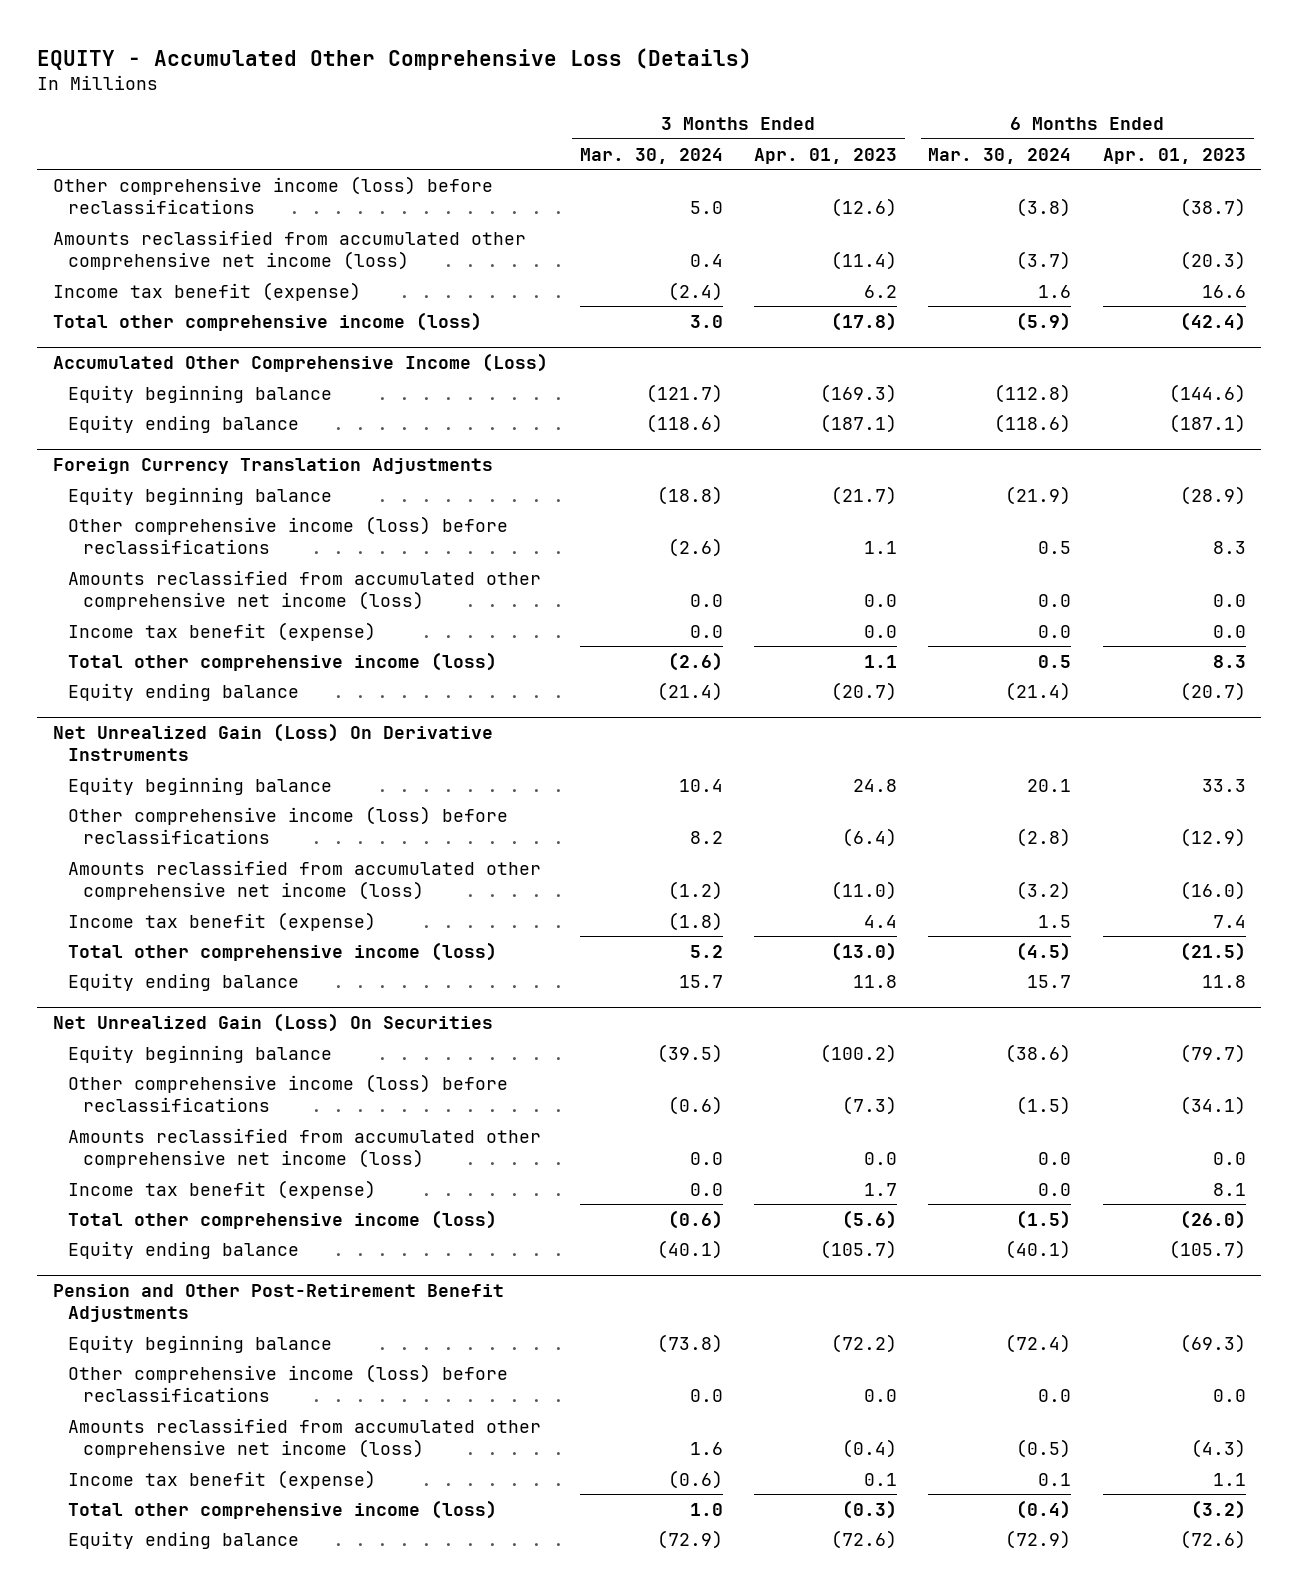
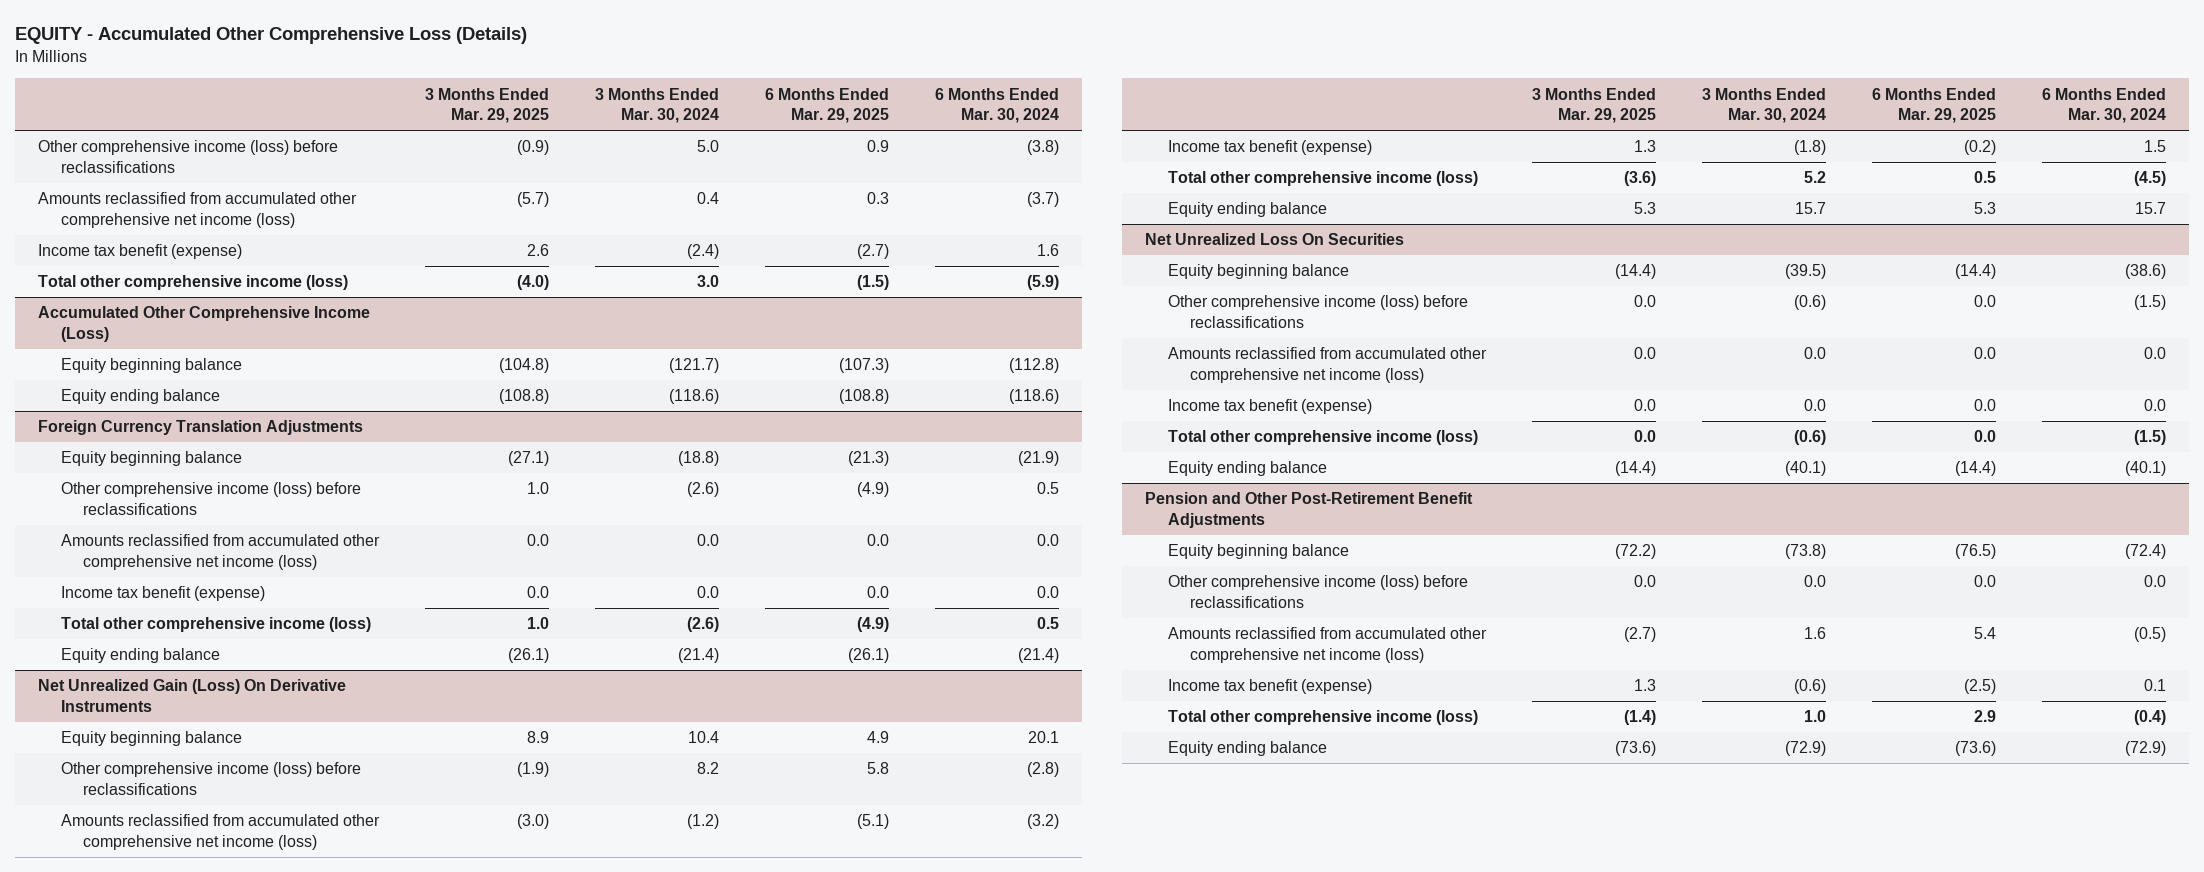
- | 3 Months Ended Mar. 30, 2024 | 3 Months Ended Apr. 01, 2023 | 6 Months Ended Mar. 30, 2024 | 6 Months Ended Apr. 01, 2023
+ | 3 Months Ended Mar. 29, 2025 | 3 Months Ended Mar. 30, 2024 | 6 Months Ended Mar. 29, 2025 | 6 Months Ended Mar. 30, 2024
- Net Unrealized Gain (Loss) On Securities
+ Net Unrealized Loss On Securities

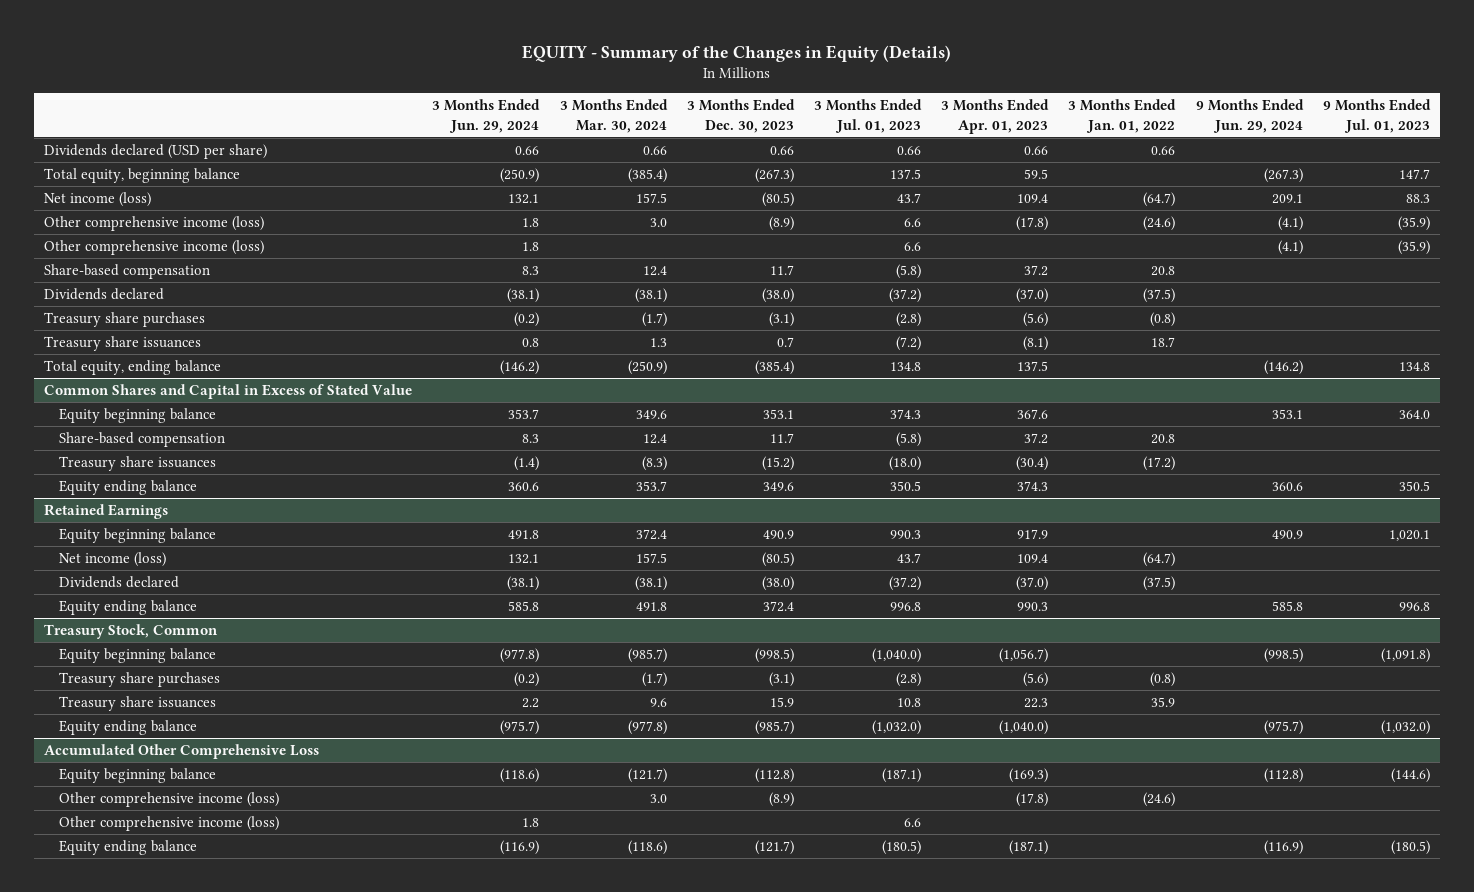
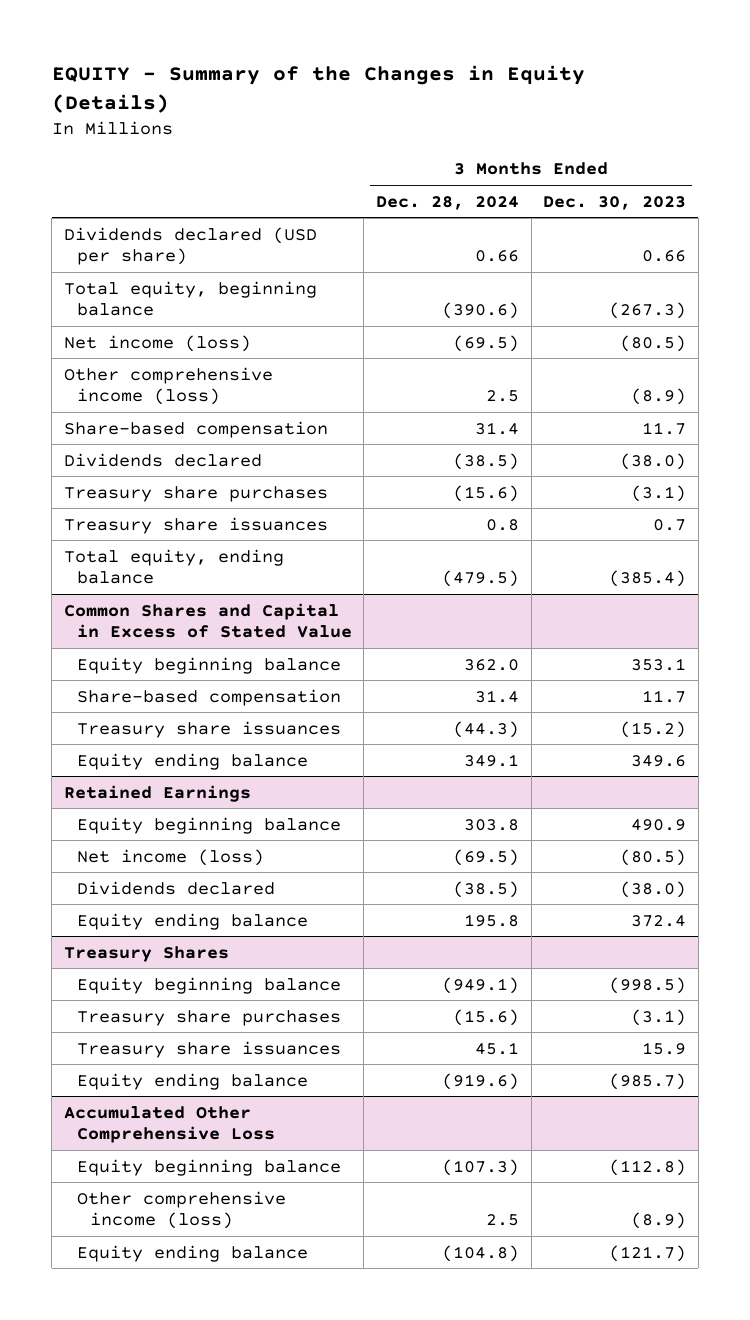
- | 3 Months Ended Jun. 29, 2024 | 3 Months Ended Mar. 30, 2024 | 3 Months Ended Dec. 30, 2023 | 3 Months Ended Jul. 01, 2023 | 3 Months Ended Apr. 01, 2023 | 3 Months Ended Jan. 01, 2022 | 9 Months Ended Jun. 29, 2024 | 9 Months Ended Jul. 01, 2023
+ | 3 Months Ended Dec. 28, 2024 | 3 Months Ended Dec. 30, 2023
- Other comprehensive income (loss) | 1.8 | | | 6.6 | | | (4.1) | (35.9)
- Treasury Stock, Common
+ Treasury Shares
@ Accumulated Other Comprehensive Loss
- Other comprehensive income (loss) | 1.8 | | | 6.6 | | | |

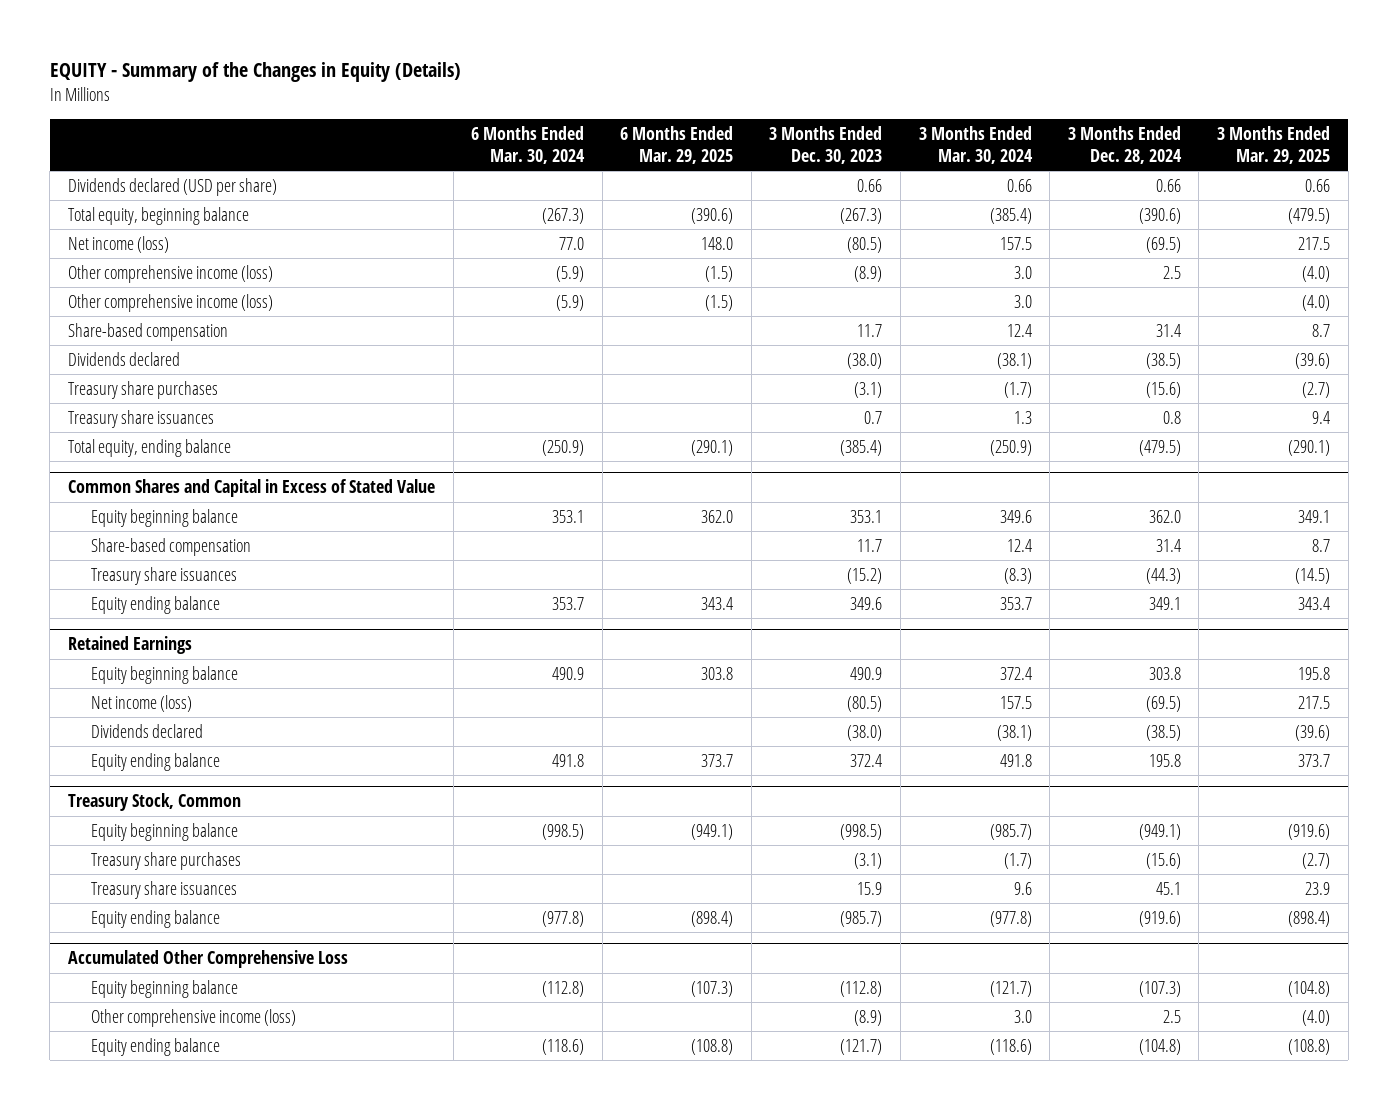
- | 3 Months Ended Dec. 28, 2024 | 3 Months Ended Dec. 30, 2023
+ | 6 Months Ended Mar. 30, 2024 | 6 Months Ended Mar. 29, 2025 | 3 Months Ended Dec. 30, 2023 | 3 Months Ended Mar. 30, 2024 | 3 Months Ended Dec. 28, 2024 | 3 Months Ended Mar. 29, 2025
+ Other comprehensive income (loss) | (5.9) | (1.5) | | 3.0 | | (4.0)
- Treasury Shares
+ Treasury Stock, Common

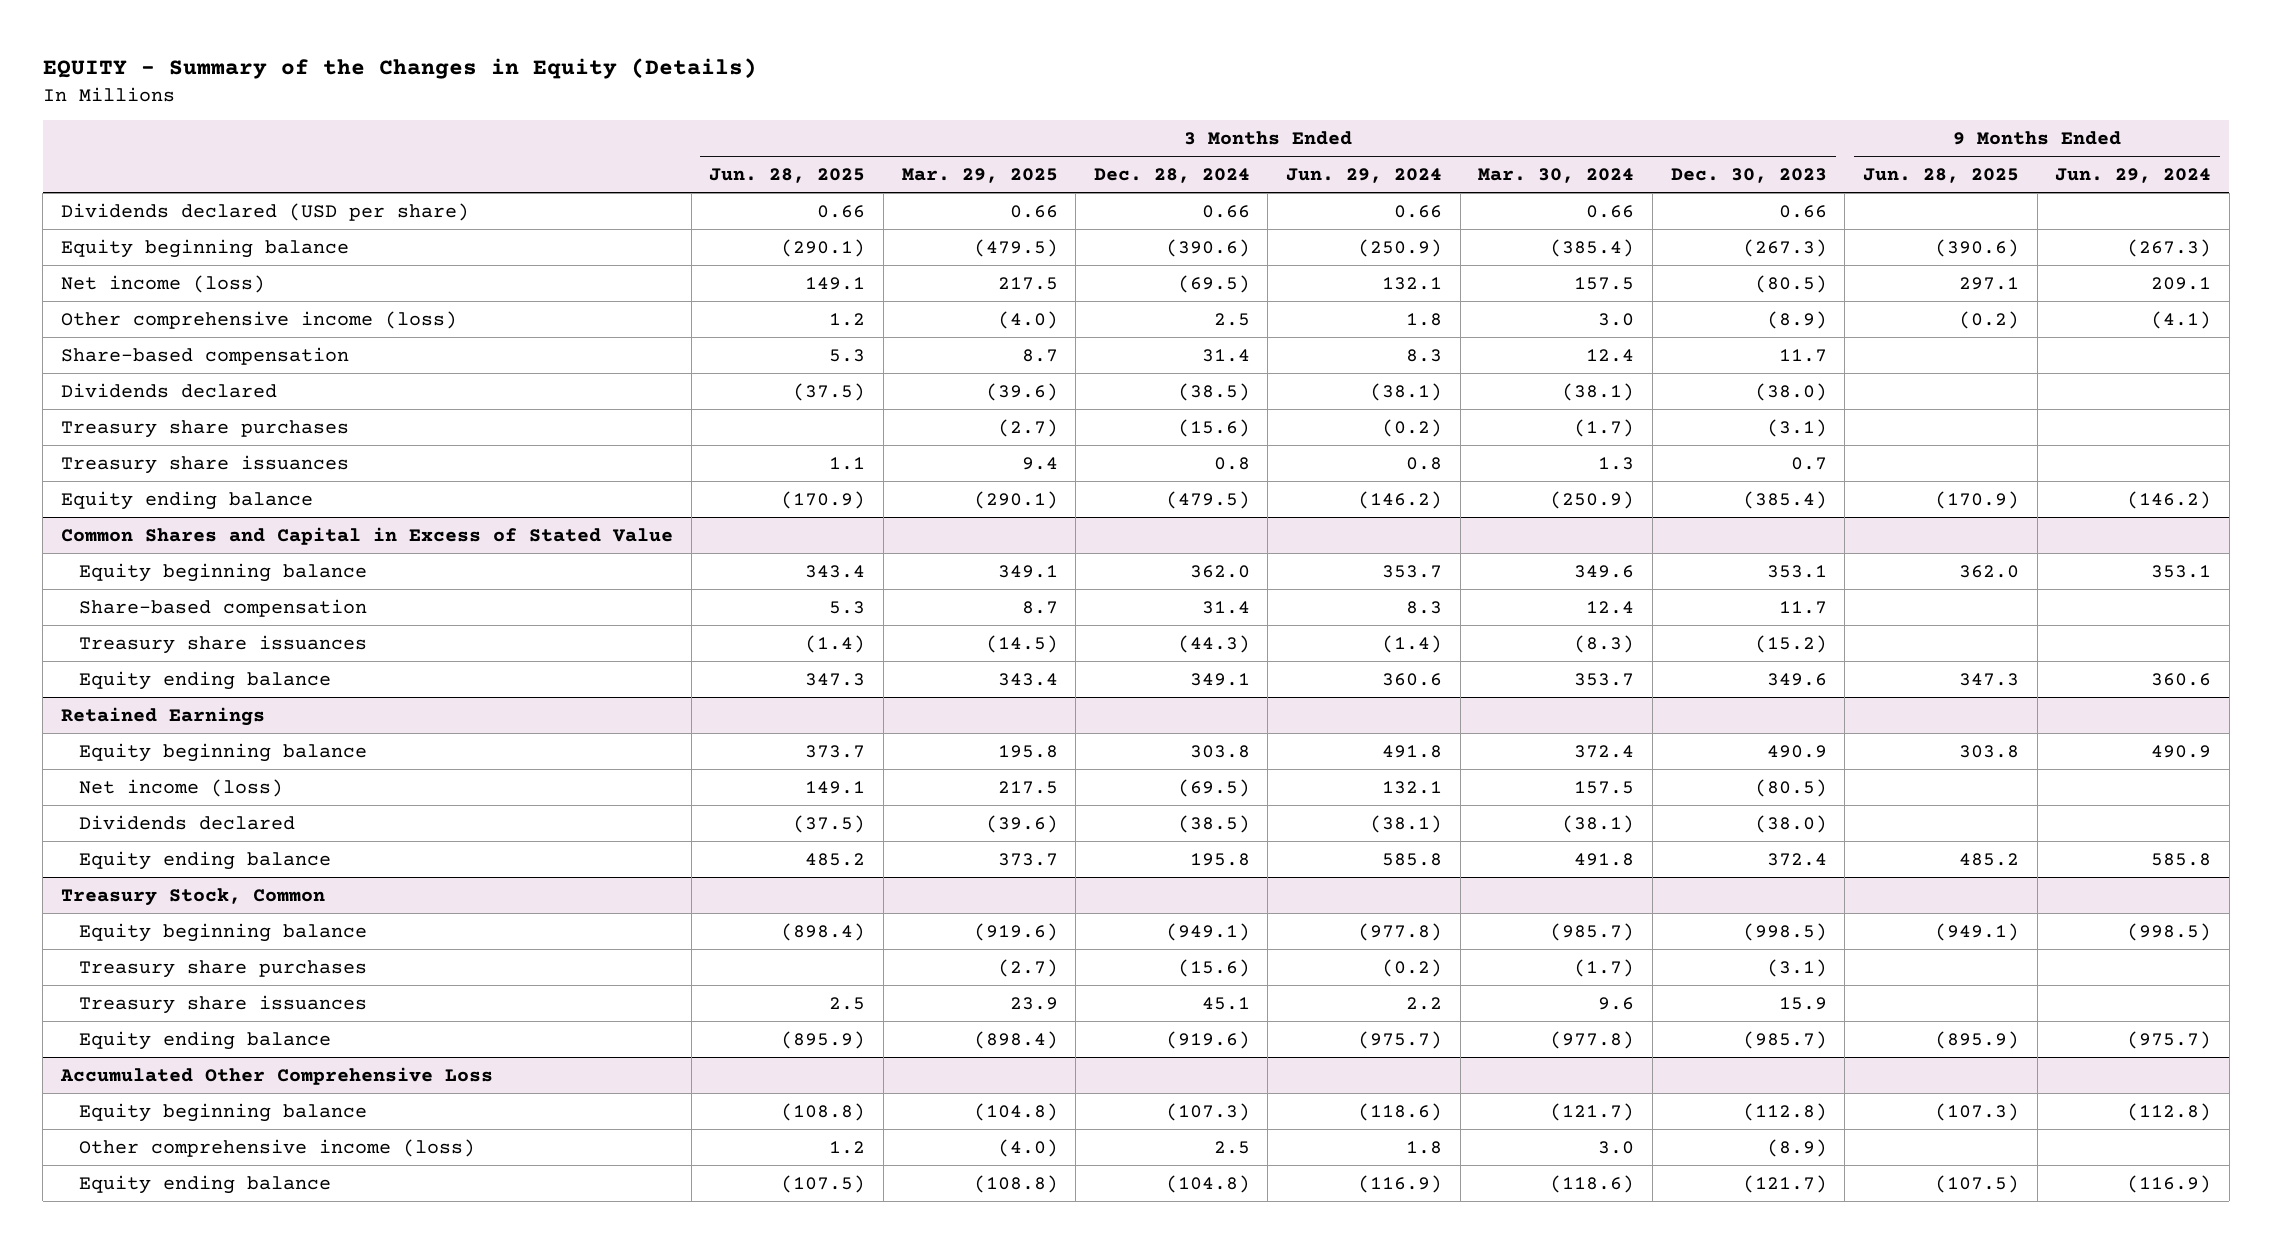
- | 6 Months Ended Mar. 30, 2024 | 6 Months Ended Mar. 29, 2025 | 3 Months Ended Dec. 30, 2023 | 3 Months Ended Mar. 30, 2024 | 3 Months Ended Dec. 28, 2024 | 3 Months Ended Mar. 29, 2025
+ | 3 Months Ended Jun. 28, 2025 | 3 Months Ended Mar. 29, 2025 | 3 Months Ended Dec. 28, 2024 | 3 Months Ended Jun. 29, 2024 | 3 Months Ended Mar. 30, 2024 | 3 Months Ended Dec. 30, 2023 | 9 Months Ended Jun. 28, 2025 | 9 Months Ended Jun. 29, 2024
- Total equity, beginning balance | (267.3) | (390.6) | (267.3) | (385.4) | (390.6) | (479.5)
+ Equity beginning balance | (290.1) | (479.5) | (390.6) | (250.9) | (385.4) | (267.3) | (390.6) | (267.3)
- Other comprehensive income (loss) | (5.9) | (1.5) | | 3.0 | | (4.0)
- Total equity, ending balance | (250.9) | (290.1) | (385.4) | (250.9) | (479.5) | (290.1)
+ Equity ending balance | (170.9) | (290.1) | (479.5) | (146.2) | (250.9) | (385.4) | (170.9) | (146.2)

